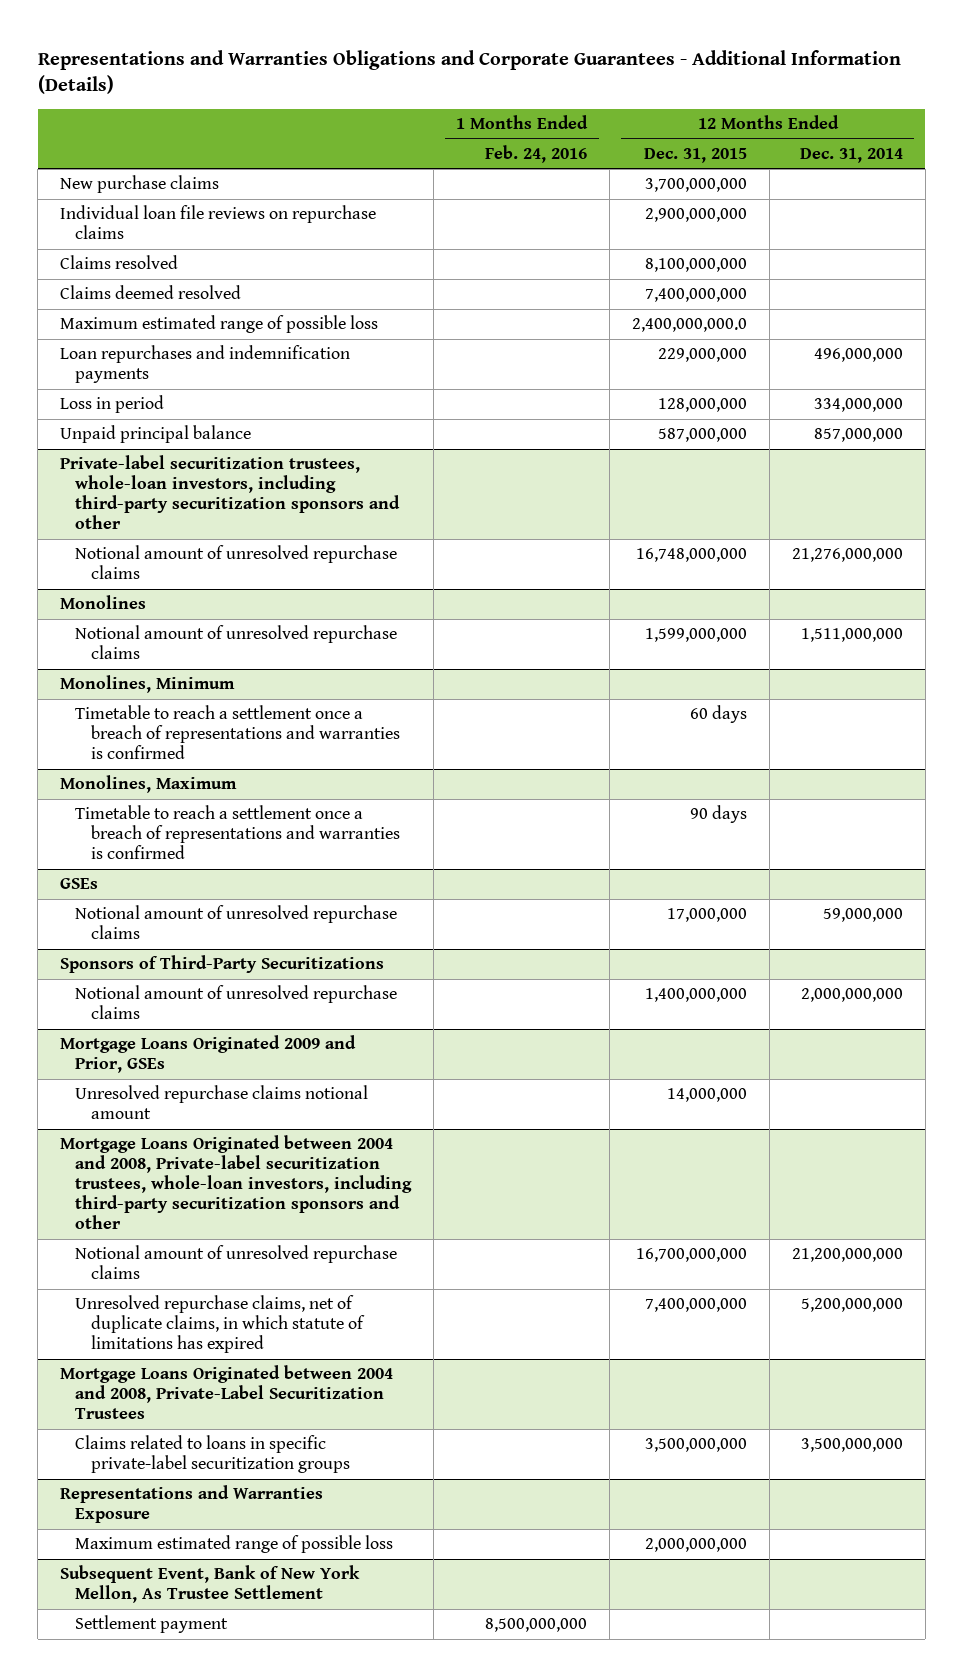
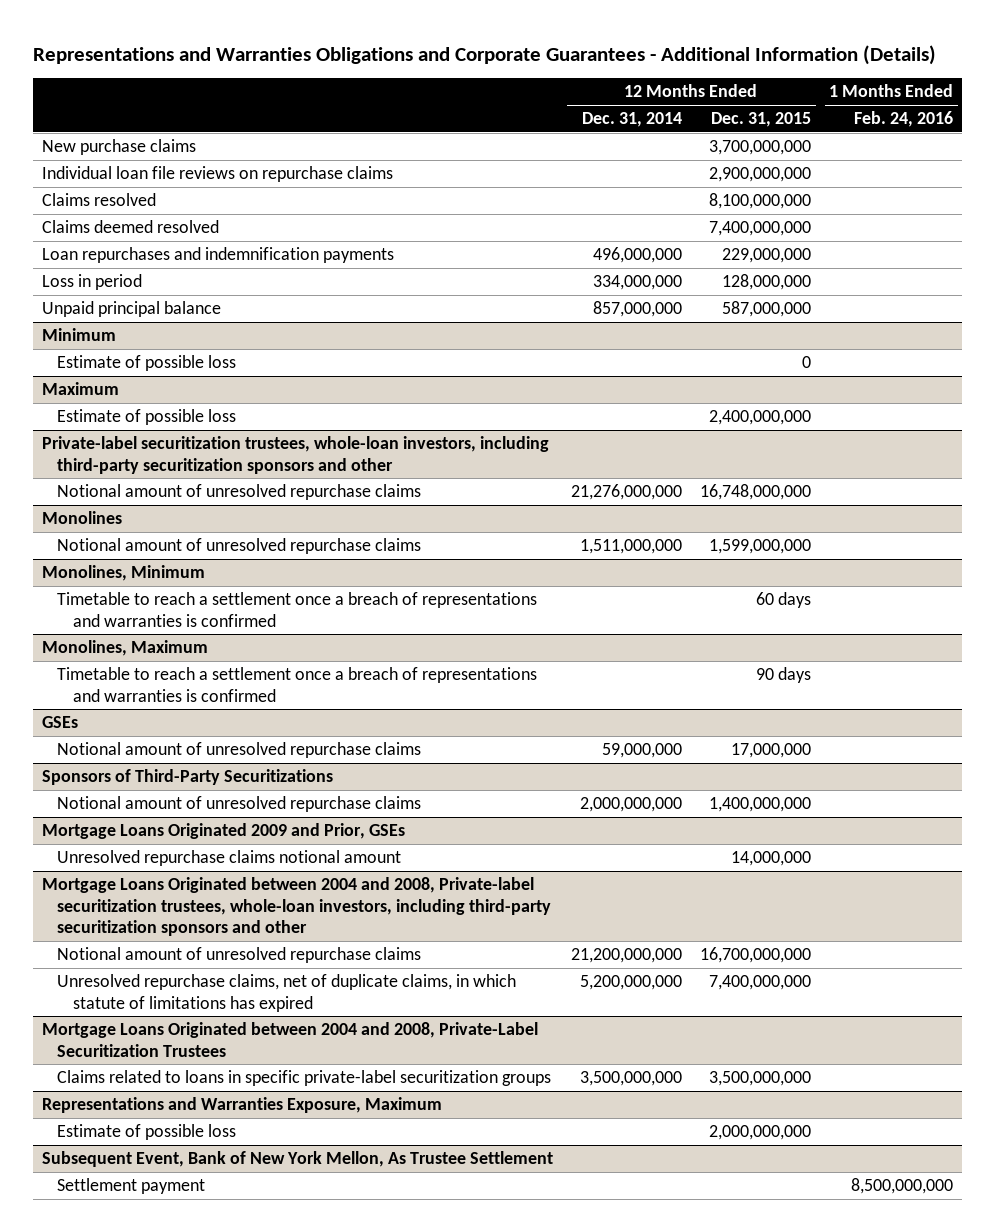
- | 1 Months Ended Feb. 24, 2016 | 12 Months Ended Dec. 31, 2015 | 12 Months Ended Dec. 31, 2014
+ | 12 Months Ended Dec. 31, 2014 | 12 Months Ended Dec. 31, 2015 | 1 Months Ended Feb. 24, 2016
- Maximum estimated range of possible loss | | 2,400,000,000.0 |
+ Minimum
+ Estimate of possible loss | | 0 |
+ Maximum
+ Estimate of possible loss | | 2,400,000,000 |
- Representations and Warranties Exposure
- Maximum estimated range of possible loss | | 2,000,000,000 |
+ Representations and Warranties Exposure, Maximum
+ Estimate of possible loss | | 2,000,000,000 |

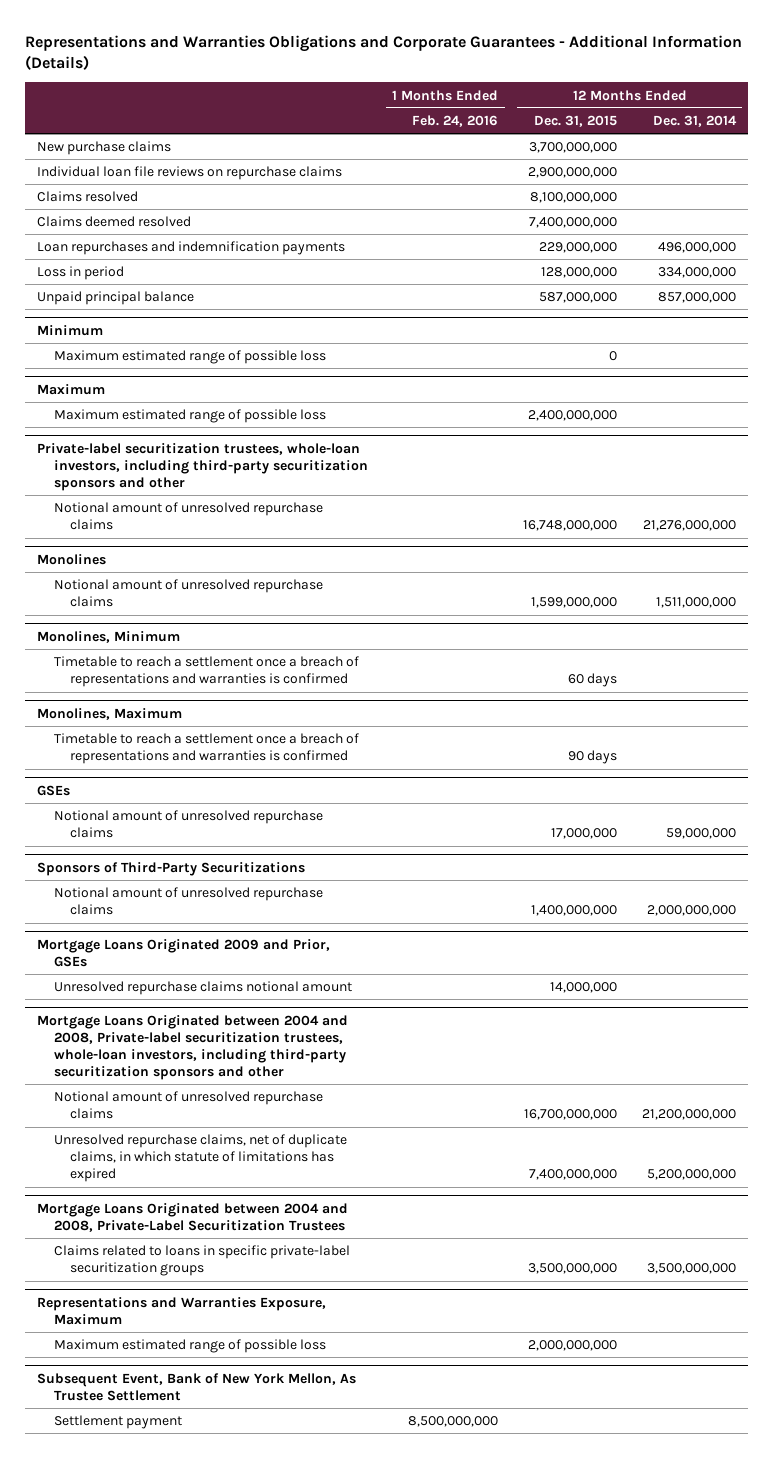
- | 12 Months Ended Dec. 31, 2014 | 12 Months Ended Dec. 31, 2015 | 1 Months Ended Feb. 24, 2016
+ | 1 Months Ended Feb. 24, 2016 | 12 Months Ended Dec. 31, 2015 | 12 Months Ended Dec. 31, 2014
@ Minimum
- Estimate of possible loss | | 0 |
+ Maximum estimated range of possible loss | | 0 |
@ Maximum
- Estimate of possible loss | | 2,400,000,000 |
+ Maximum estimated range of possible loss | | 2,400,000,000 |
@ Representations and Warranties Exposure, Maximum
- Estimate of possible loss | | 2,000,000,000 |
+ Maximum estimated range of possible loss | | 2,000,000,000 |

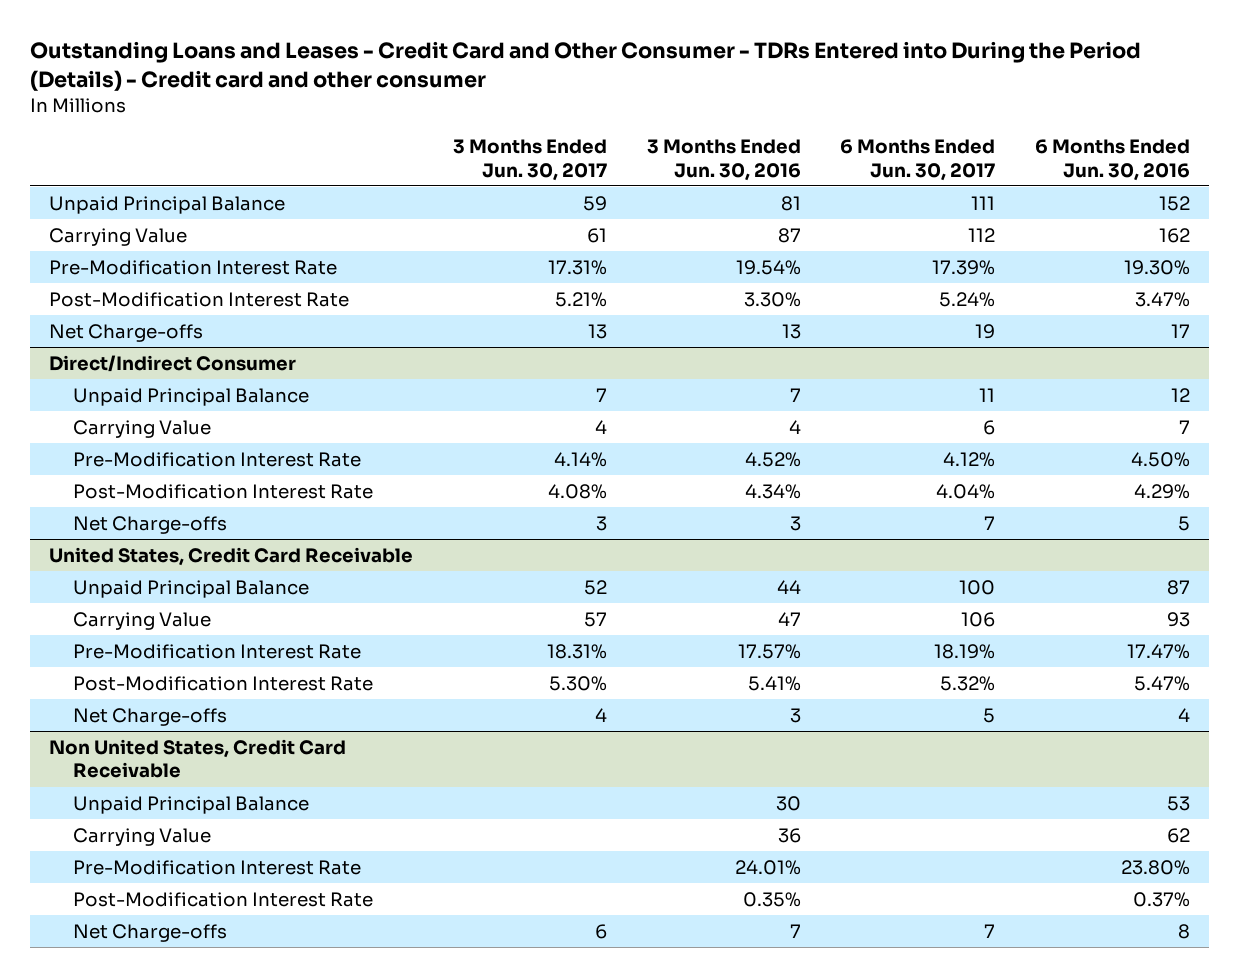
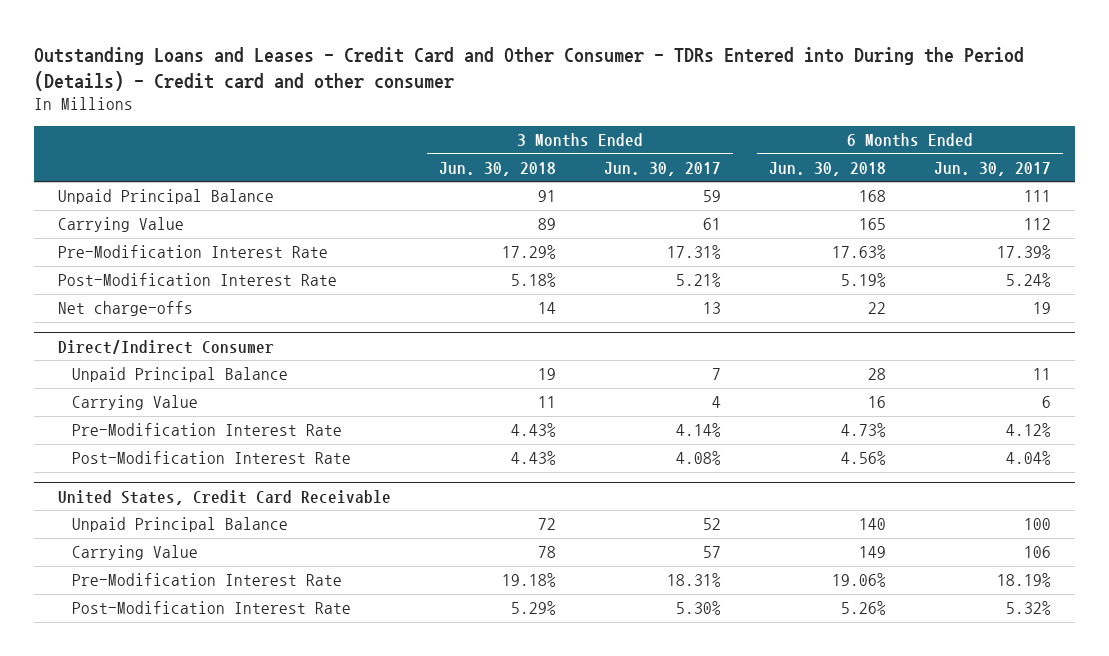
- | 3 Months Ended Jun. 30, 2017 | 3 Months Ended Jun. 30, 2016 | 6 Months Ended Jun. 30, 2017 | 6 Months Ended Jun. 30, 2016
+ | 3 Months Ended Jun. 30, 2018 | 3 Months Ended Jun. 30, 2017 | 6 Months Ended Jun. 30, 2018 | 6 Months Ended Jun. 30, 2017
- Net Charge-offs | 13 | 13 | 19 | 17
+ Net charge-offs | 14 | 13 | 22 | 19
@ Direct/Indirect Consumer
- Net Charge-offs | 3 | 3 | 7 | 5
@ United States, Credit Card Receivable
- Net Charge-offs | 4 | 3 | 5 | 4
- Non United States, Credit Card Receivable
- Unpaid Principal Balance | | 30 | | 53
- Carrying Value | | 36 | | 62
- Pre-Modification Interest Rate | | 24.01% | | 23.80%
- Post-Modification Interest Rate | | 0.35% | | 0.37%
- Net Charge-offs | 6 | 7 | 7 | 8

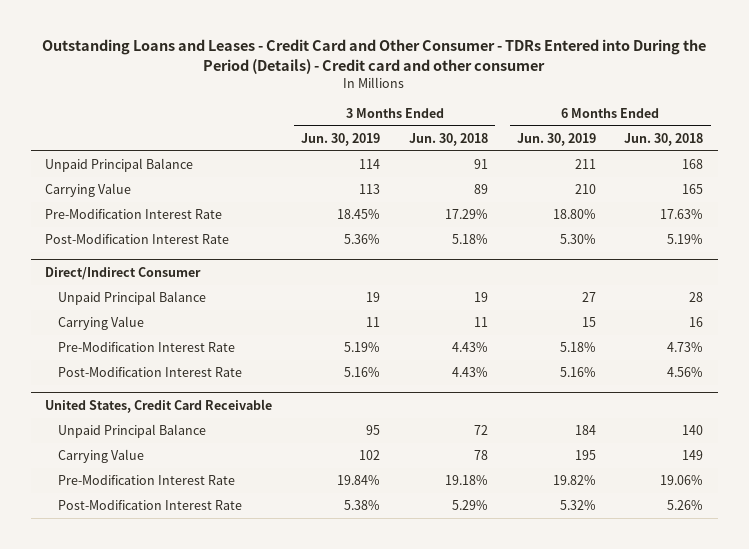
- | 3 Months Ended Jun. 30, 2018 | 3 Months Ended Jun. 30, 2017 | 6 Months Ended Jun. 30, 2018 | 6 Months Ended Jun. 30, 2017
+ | 3 Months Ended Jun. 30, 2019 | 3 Months Ended Jun. 30, 2018 | 6 Months Ended Jun. 30, 2019 | 6 Months Ended Jun. 30, 2018
- Net charge-offs | 14 | 13 | 22 | 19

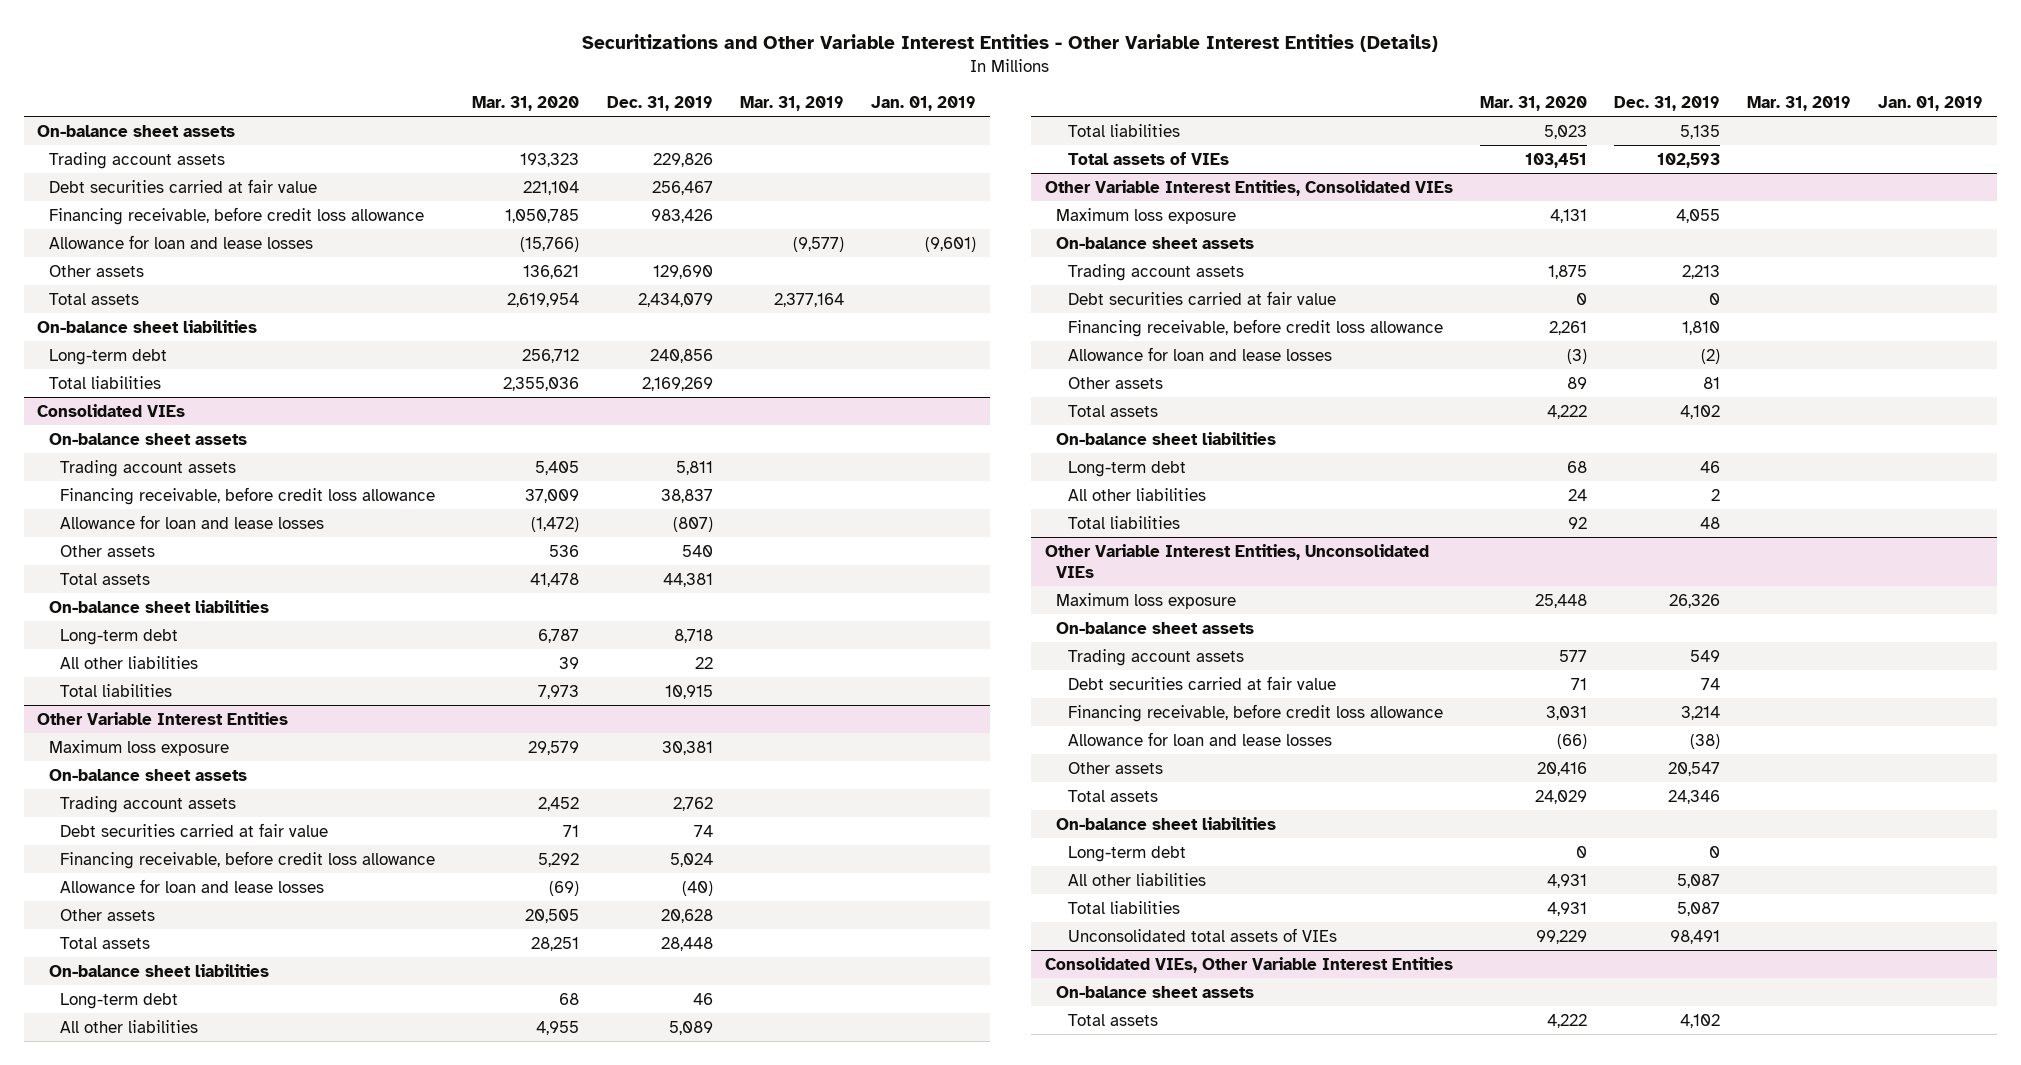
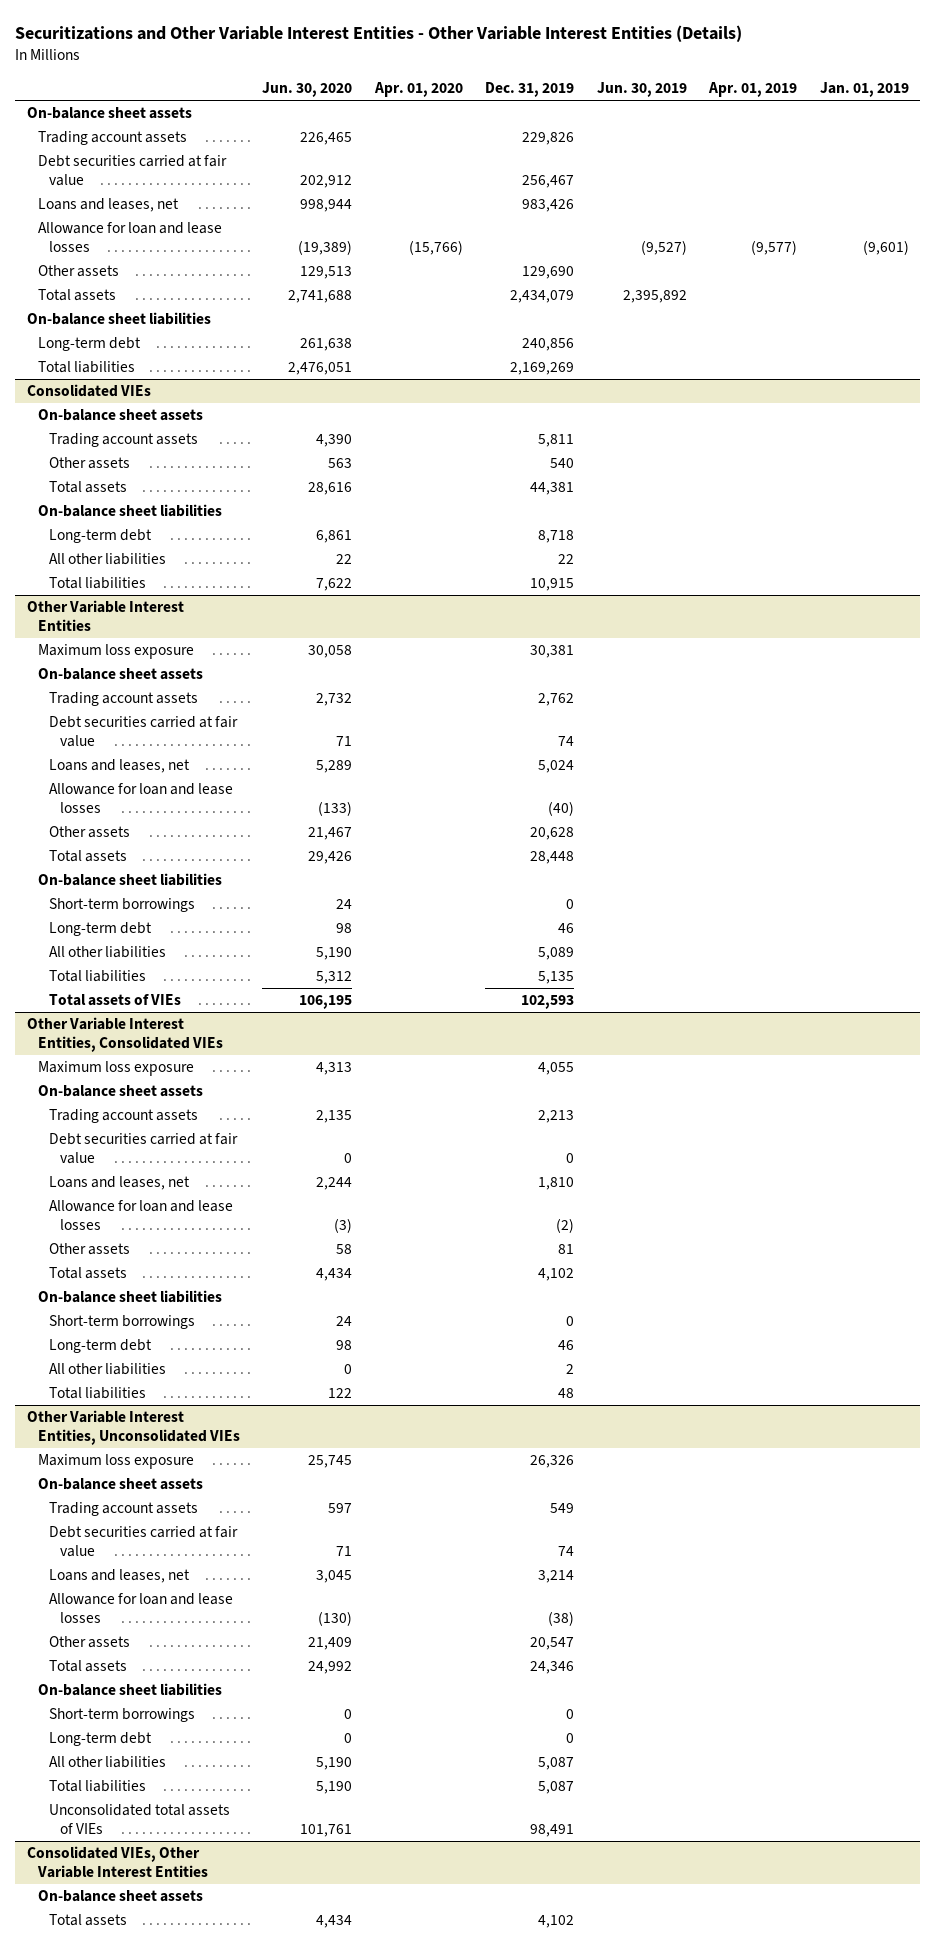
- | Mar. 31, 2020 | Dec. 31, 2019 | Mar. 31, 2019 | Jan. 01, 2019
+ | Jun. 30, 2020 | Apr. 01, 2020 | Dec. 31, 2019 | Jun. 30, 2019 | Apr. 01, 2019 | Jan. 01, 2019
- Financing receivable, before credit loss allowance | 1,050,785 | 983,426 | |
+ Loans and leases, net | 998,944 | | 983,426 | | |
@ Consolidated VIEs
- Financing receivable, before credit loss allowance | 37,009 | 38,837 | |
- Allowance for loan and lease losses | (1,472) | (807) | |
@ Other Variable Interest Entities
- Financing receivable, before credit loss allowance | 5,292 | 5,024 | |
+ Loans and leases, net | 5,289 | | 5,024 | | |
+ Short-term borrowings | 24 | | 0 | | |
@ Other Variable Interest Entities, Consolidated VIEs
- Financing receivable, before credit loss allowance | 2,261 | 1,810 | |
+ Loans and leases, net | 2,244 | | 1,810 | | |
+ Short-term borrowings | 24 | | 0 | | |
@ Other Variable Interest Entities, Unconsolidated VIEs
- Financing receivable, before credit loss allowance | 3,031 | 3,214 | |
+ Loans and leases, net | 3,045 | | 3,214 | | |
+ Short-term borrowings | 0 | | 0 | | |

